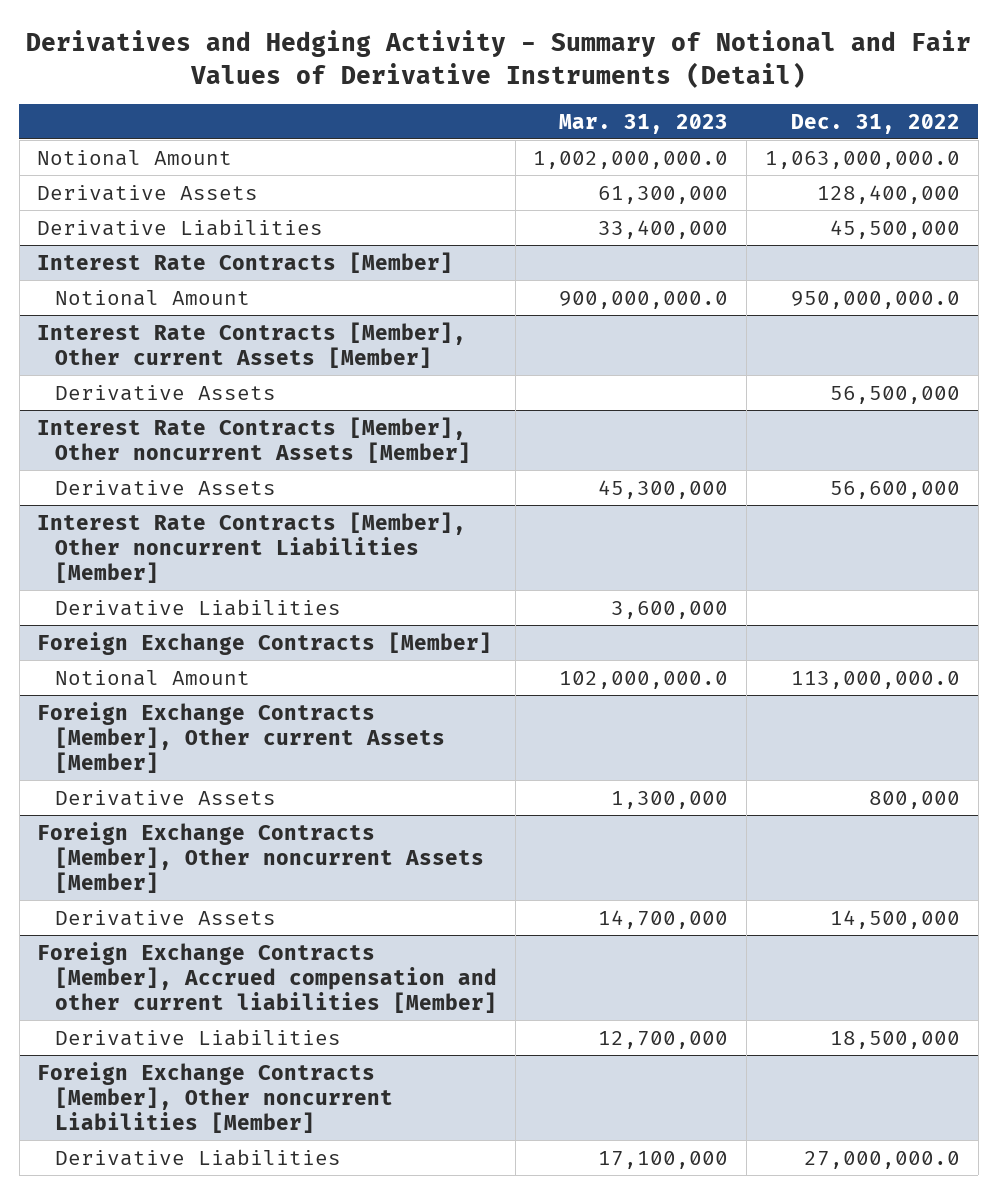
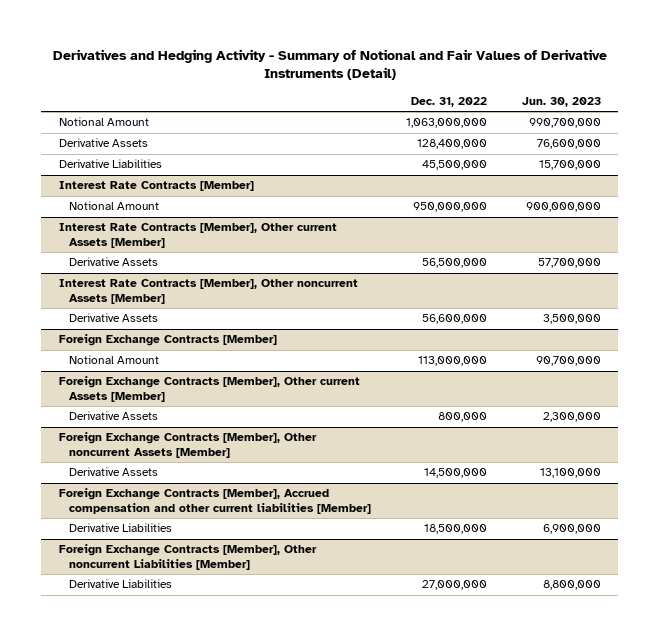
- | Mar. 31, 2023 | Dec. 31, 2022
+ | Dec. 31, 2022 | Jun. 30, 2023
- Notional Amount | 1,002,000,000.0 | 1,063,000,000.0
+ Notional Amount | 1,063,000,000 | 990,700,000
@ Interest Rate Contracts [Member]
- Notional Amount | 900,000,000.0 | 950,000,000.0
+ Notional Amount | 950,000,000 | 900,000,000
- Interest Rate Contracts [Member], Other noncurrent Liabilities [Member]
- Derivative Liabilities | 3,600,000 |
@ Foreign Exchange Contracts [Member]
- Notional Amount | 102,000,000.0 | 113,000,000.0
+ Notional Amount | 113,000,000 | 90,700,000
@ Foreign Exchange Contracts [Member], Other noncurrent Liabilities [Member]
- Derivative Liabilities | 17,100,000 | 27,000,000.0
+ Derivative Liabilities | 27,000,000 | 8,800,000

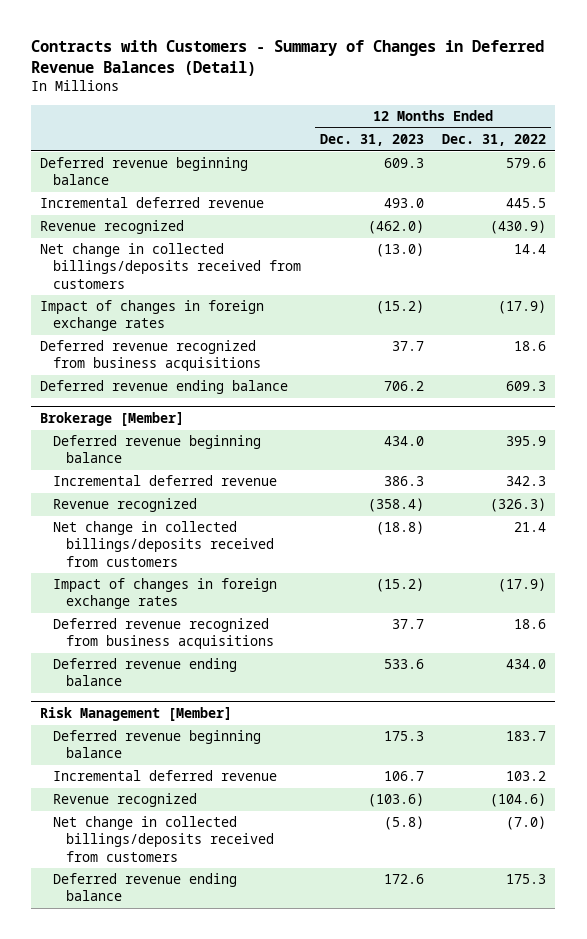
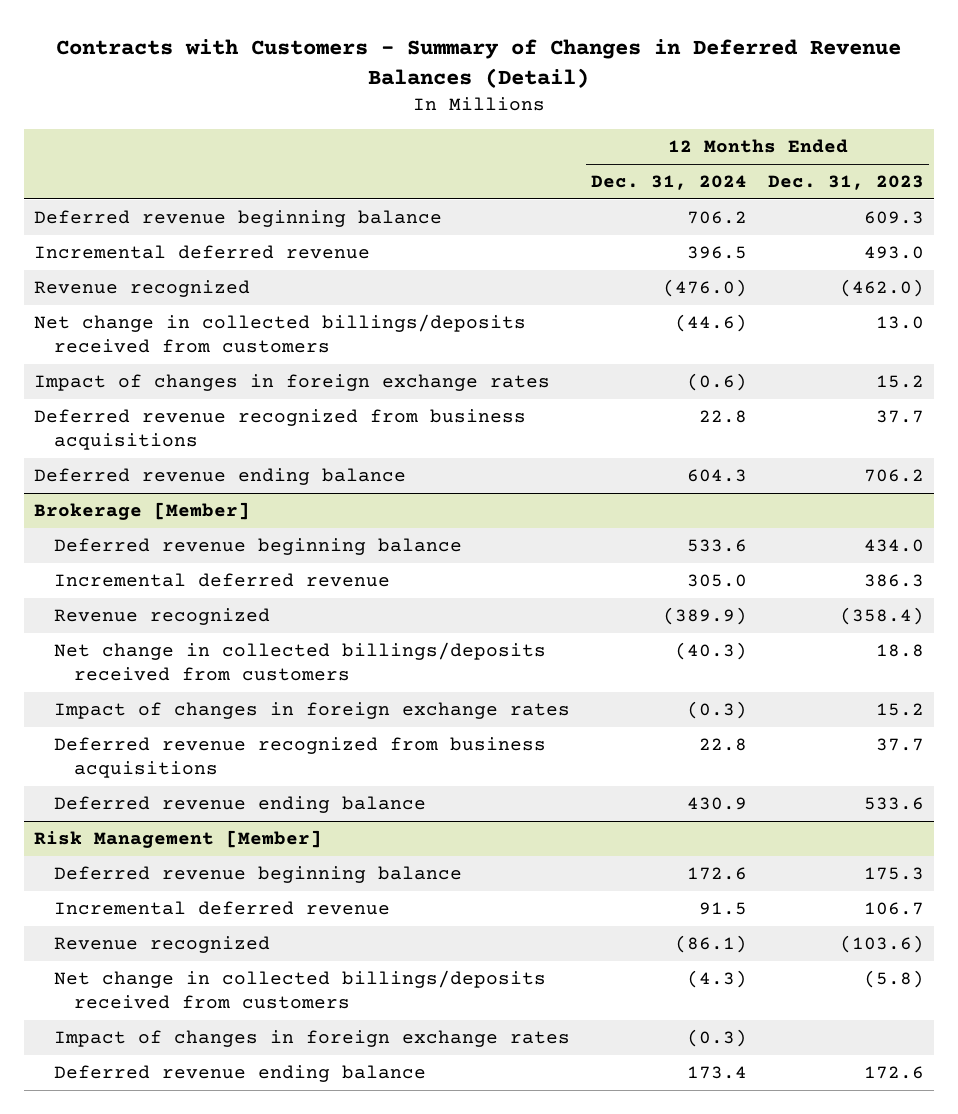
- | 12 Months Ended Dec. 31, 2023 | 12 Months Ended Dec. 31, 2022
+ | 12 Months Ended Dec. 31, 2024 | 12 Months Ended Dec. 31, 2023
- Net change in collected billings/deposits received from customers | (13.0) | 14.4
- Impact of changes in foreign exchange rates | (15.2) | (17.9)
+ Net change in collected billings/deposits received from customers | (44.6) | 13.0
+ Impact of changes in foreign exchange rates | (0.6) | 15.2
@ Brokerage [Member]
- Net change in collected billings/deposits received from customers | (18.8) | 21.4
- Impact of changes in foreign exchange rates | (15.2) | (17.9)
+ Net change in collected billings/deposits received from customers | (40.3) | 18.8
+ Impact of changes in foreign exchange rates | (0.3) | 15.2
@ Risk Management [Member]
+ Impact of changes in foreign exchange rates | (0.3) |

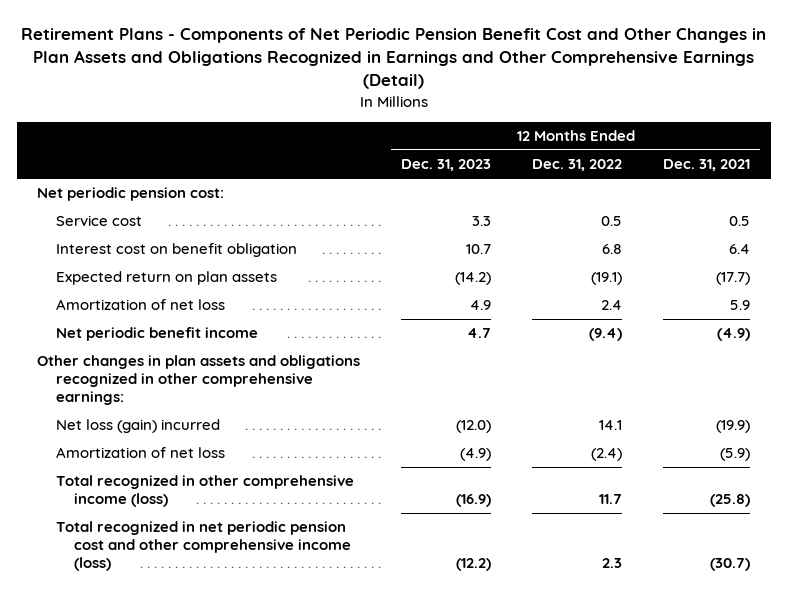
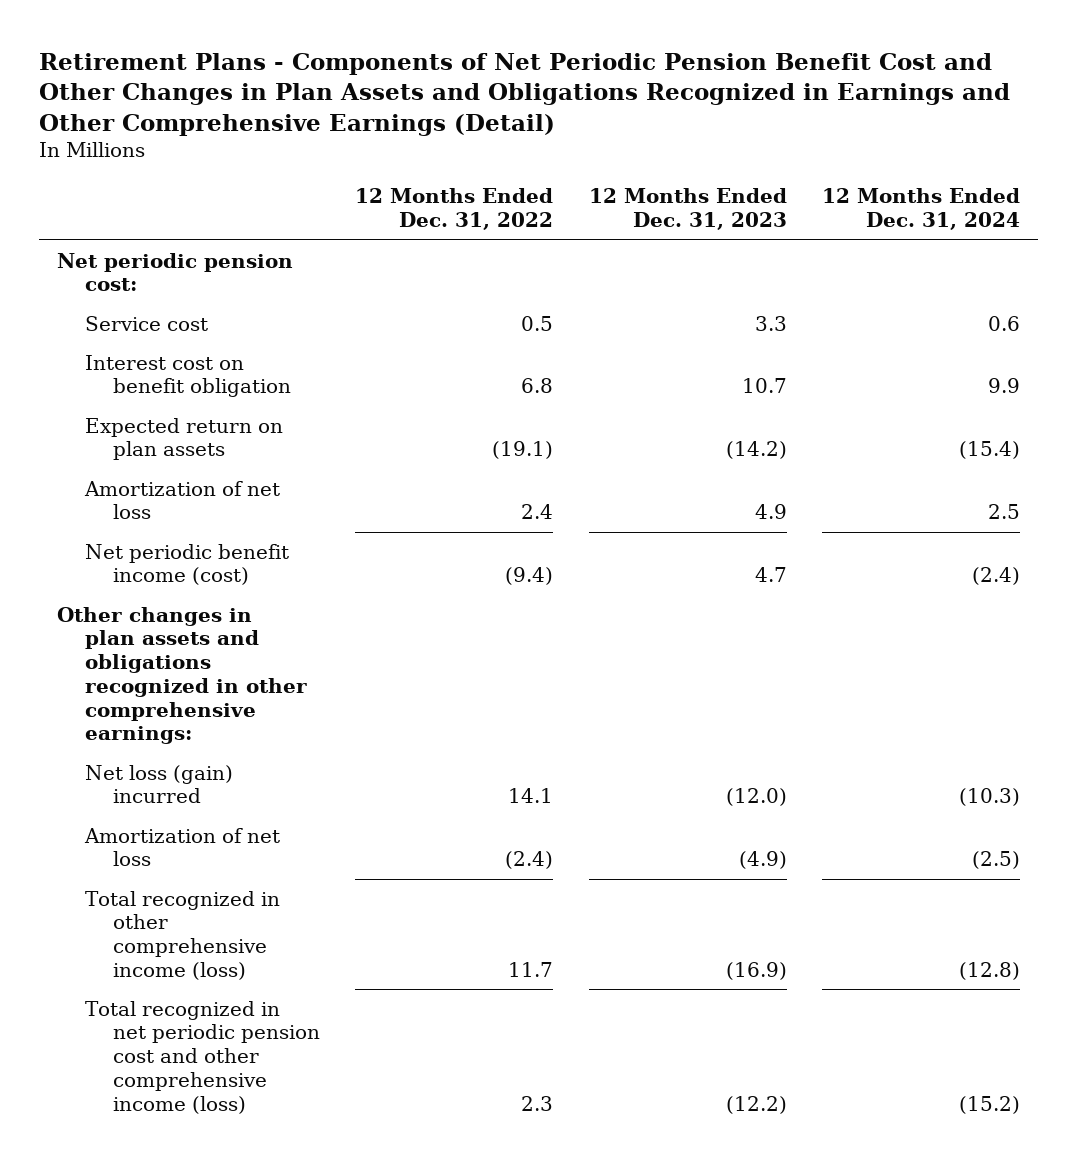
- | 12 Months Ended Dec. 31, 2023 | 12 Months Ended Dec. 31, 2022 | 12 Months Ended Dec. 31, 2021
+ | 12 Months Ended Dec. 31, 2022 | 12 Months Ended Dec. 31, 2023 | 12 Months Ended Dec. 31, 2024
- Net periodic benefit income | 4.7 | (9.4) | (4.9)
+ Net periodic benefit income (cost) | (9.4) | 4.7 | (2.4)

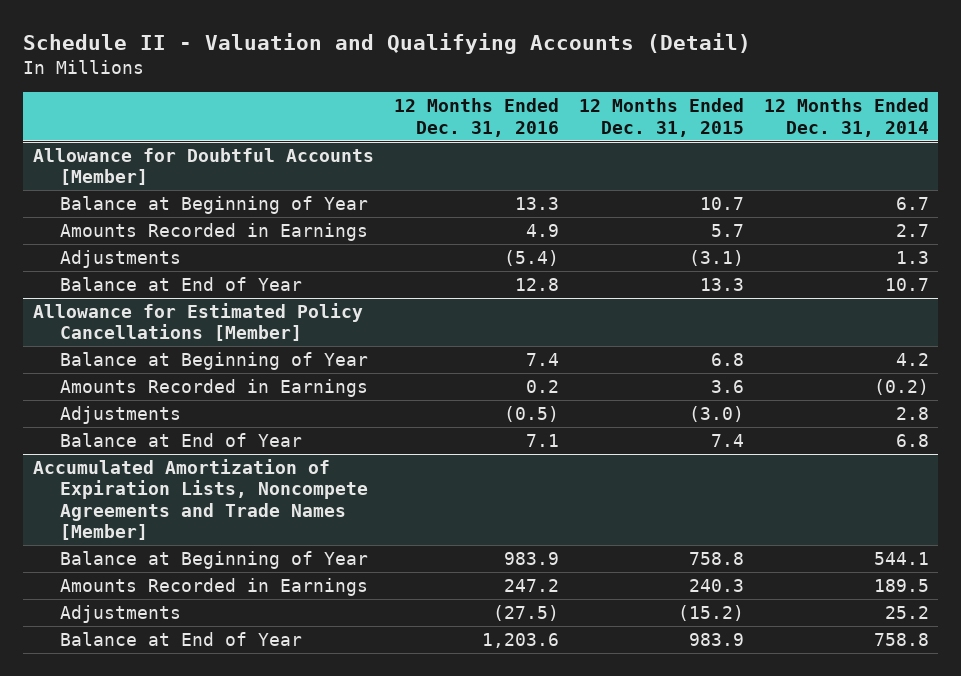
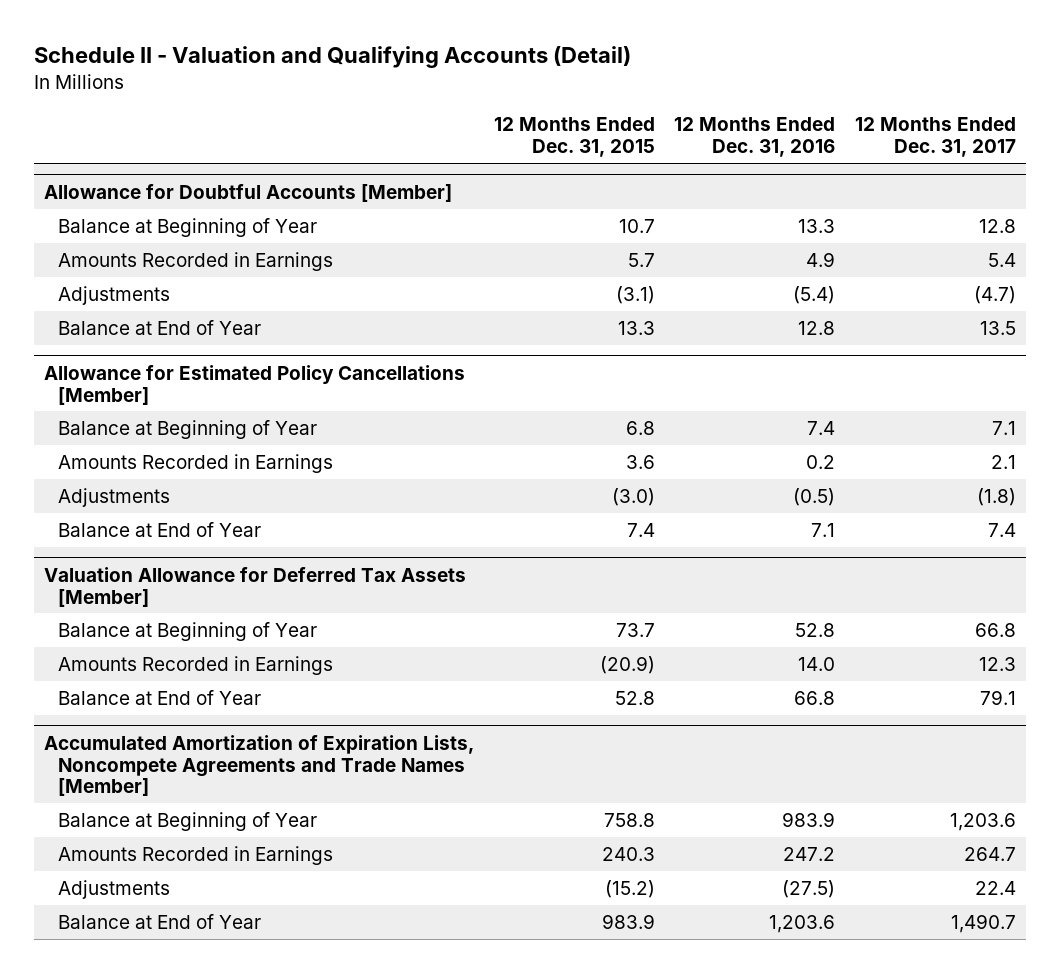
- | 12 Months Ended Dec. 31, 2016 | 12 Months Ended Dec. 31, 2015 | 12 Months Ended Dec. 31, 2014
+ | 12 Months Ended Dec. 31, 2015 | 12 Months Ended Dec. 31, 2016 | 12 Months Ended Dec. 31, 2017
+ Valuation Allowance for Deferred Tax Assets [Member]
+ Balance at Beginning of Year | 73.7 | 52.8 | 66.8
+ Amounts Recorded in Earnings | (20.9) | 14.0 | 12.3
+ Balance at End of Year | 52.8 | 66.8 | 79.1

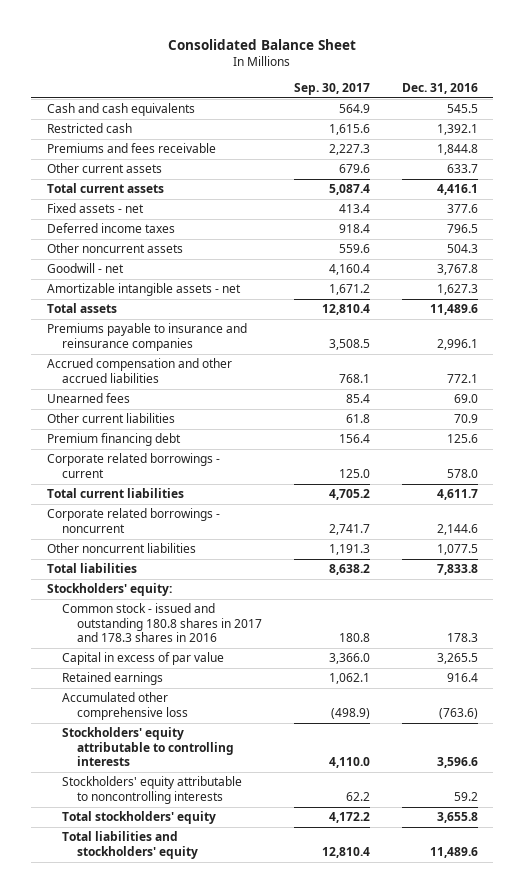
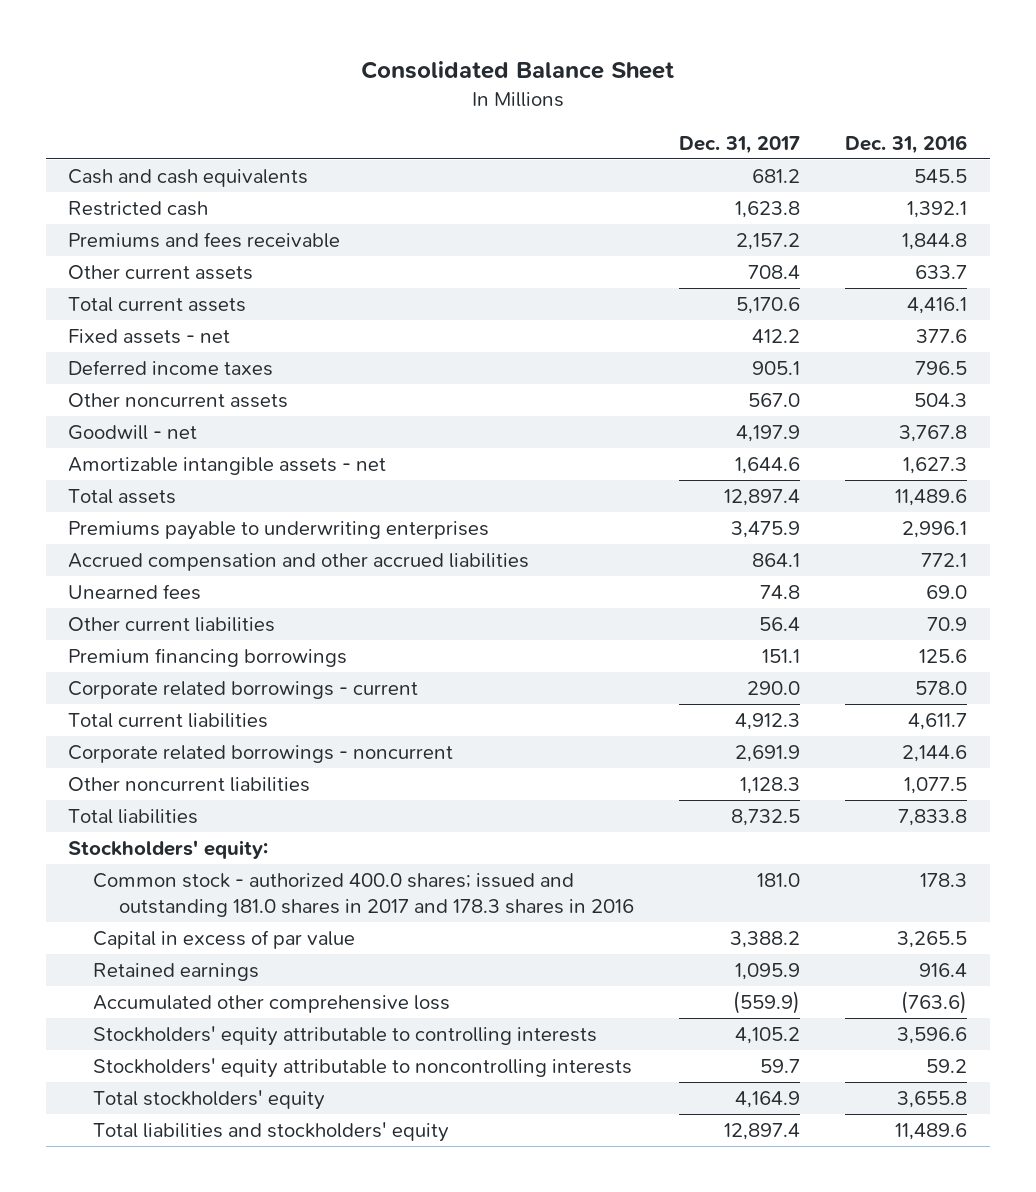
- | Sep. 30, 2017 | Dec. 31, 2016
+ | Dec. 31, 2017 | Dec. 31, 2016
- Premiums payable to insurance and reinsurance companies | 3,508.5 | 2,996.1
+ Premiums payable to underwriting enterprises | 3,475.9 | 2,996.1
- Premium financing debt | 156.4 | 125.6
+ Premium financing borrowings | 151.1 | 125.6
- Common stock - issued and outstanding 180.8 shares in 2017 and 178.3 shares in 2016 | 180.8 | 178.3
+ Common stock - authorized 400.0 shares; issued and outstanding 181.0 shares in 2017 and 178.3 shares in 2016 | 181.0 | 178.3

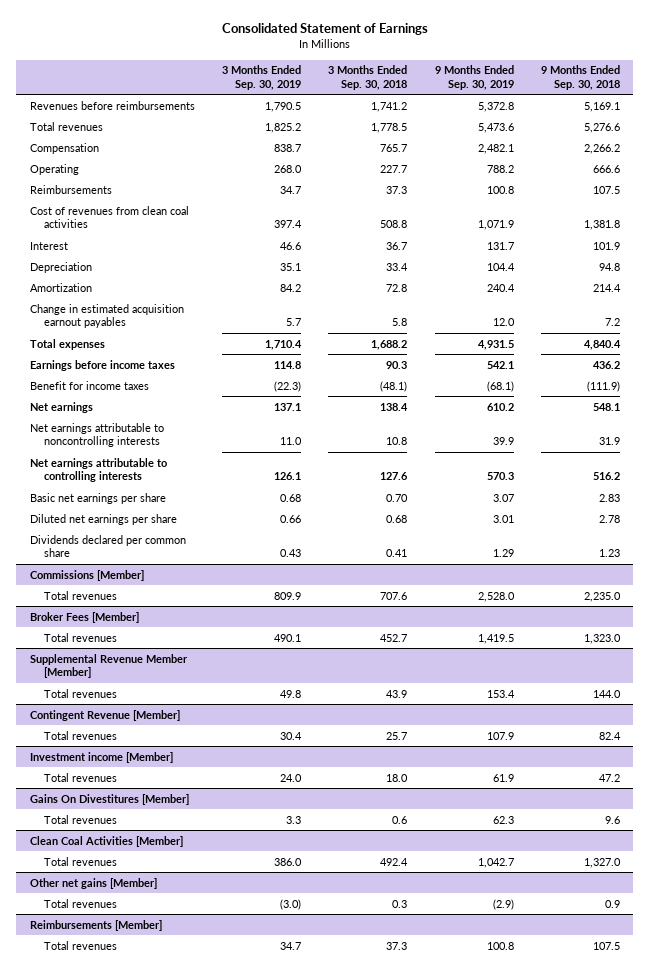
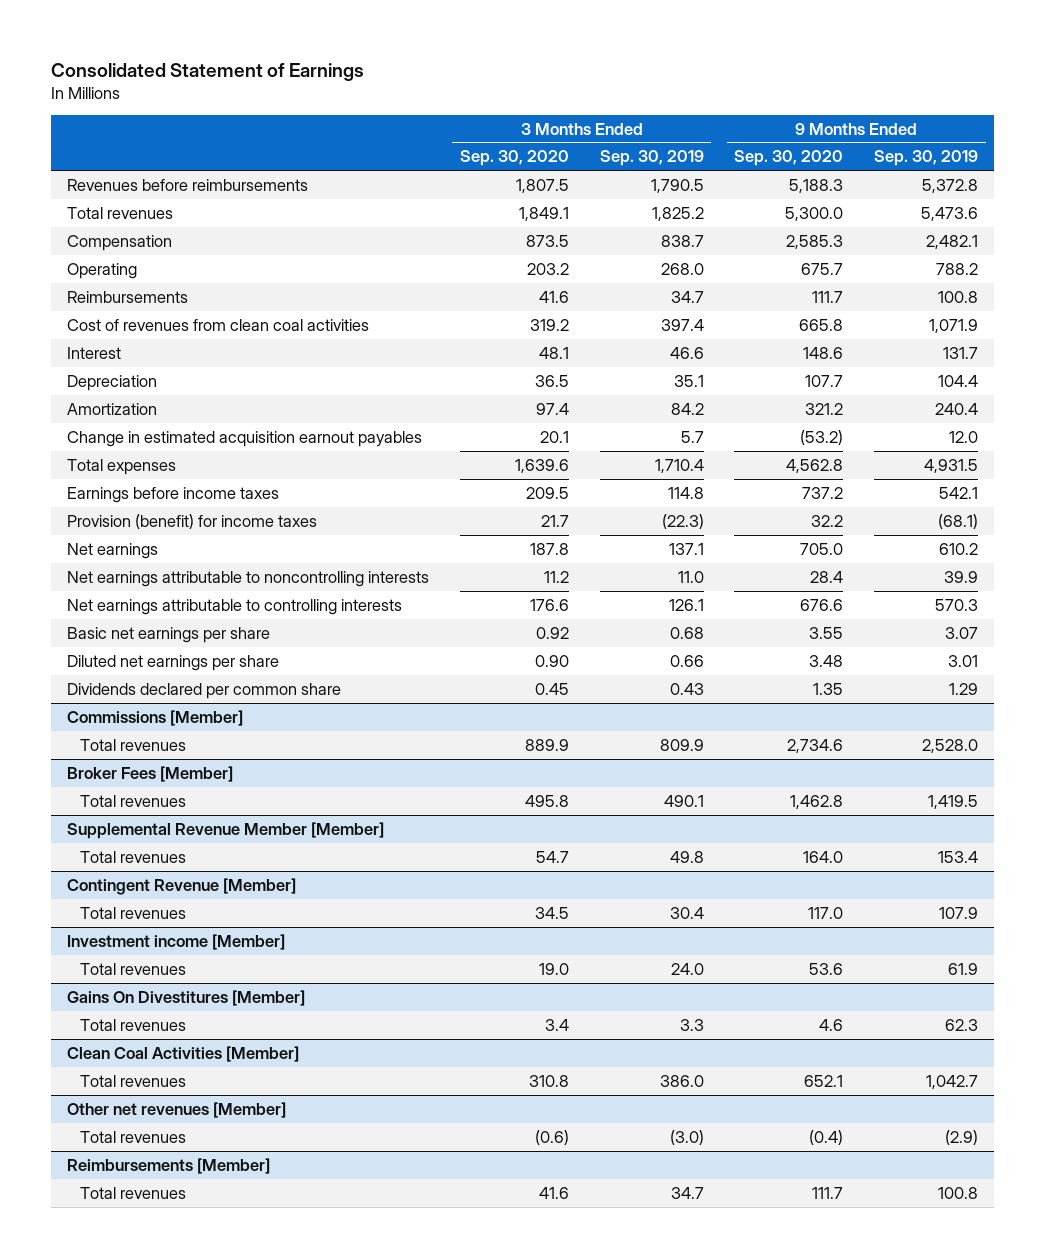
- | 3 Months Ended Sep. 30, 2019 | 3 Months Ended Sep. 30, 2018 | 9 Months Ended Sep. 30, 2019 | 9 Months Ended Sep. 30, 2018
+ | 3 Months Ended Sep. 30, 2020 | 3 Months Ended Sep. 30, 2019 | 9 Months Ended Sep. 30, 2020 | 9 Months Ended Sep. 30, 2019
- Benefit for income taxes | (22.3) | (48.1) | (68.1) | (111.9)
+ Provision (benefit) for income taxes | 21.7 | (22.3) | 32.2 | (68.1)
- Other net gains [Member]
+ Other net revenues [Member]

